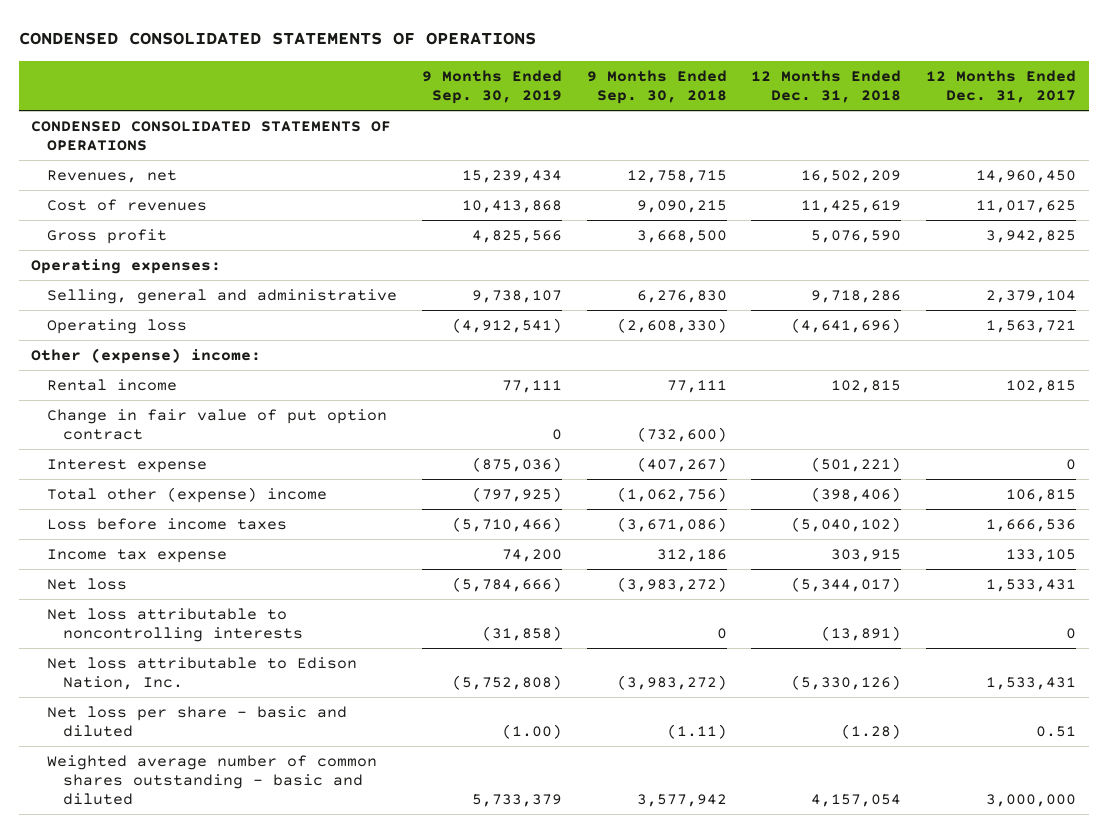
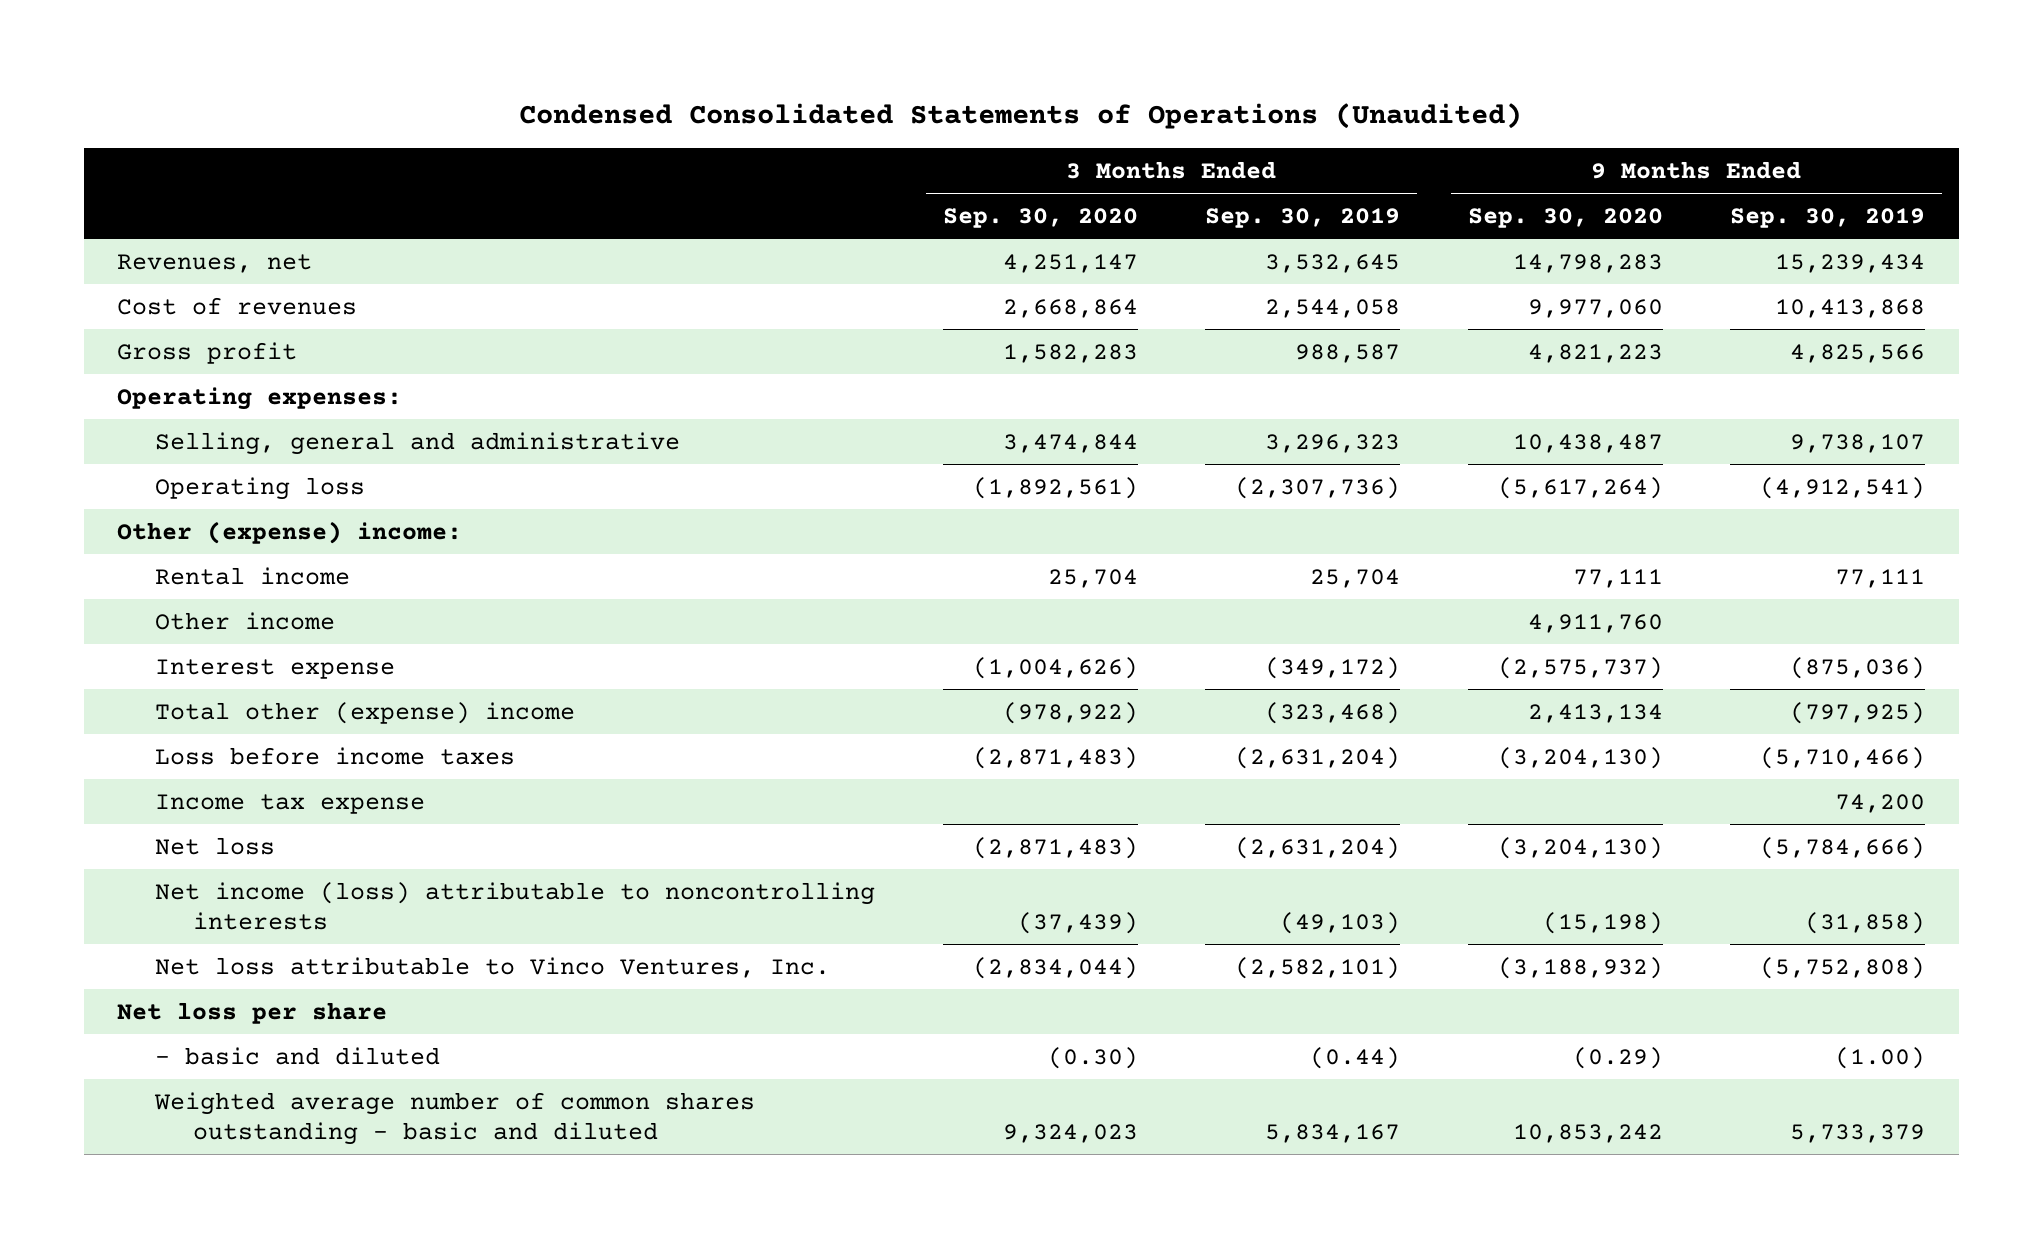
- CONDENSED CONSOLIDATED STATEMENTS OF OPERATIONS
+ Condensed Consolidated Statements of Operations (Unaudited)
- | 9 Months Ended Sep. 30, 2019 | 9 Months Ended Sep. 30, 2018 | 12 Months Ended Dec. 31, 2018 | 12 Months Ended Dec. 31, 2017
+ | 3 Months Ended Sep. 30, 2020 | 3 Months Ended Sep. 30, 2019 | 9 Months Ended Sep. 30, 2020 | 9 Months Ended Sep. 30, 2019
- CONDENSED CONSOLIDATED STATEMENTS OF OPERATIONS
- Change in fair value of put option contract | 0 | (732,600) | |
+ Other income | | | 4,911,760 |
- Net loss attributable to noncontrolling interests | (31,858) | 0 | (13,891) | 0
- Net loss attributable to Edison Nation, Inc. | (5,752,808) | (3,983,272) | (5,330,126) | 1,533,431
- Net loss per share - basic and diluted | (1.00) | (1.11) | (1.28) | 0.51
+ Net income (loss) attributable to noncontrolling interests | (37,439) | (49,103) | (15,198) | (31,858)
+ Net loss attributable to Vinco Ventures, Inc. | (2,834,044) | (2,582,101) | (3,188,932) | (5,752,808)
+ Net loss per share
+ - basic and diluted | (0.30) | (0.44) | (0.29) | (1.00)

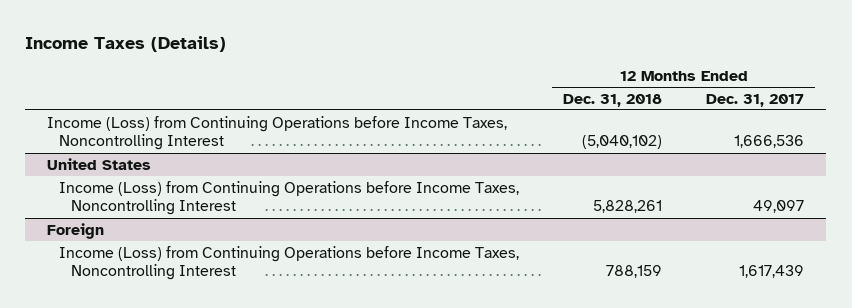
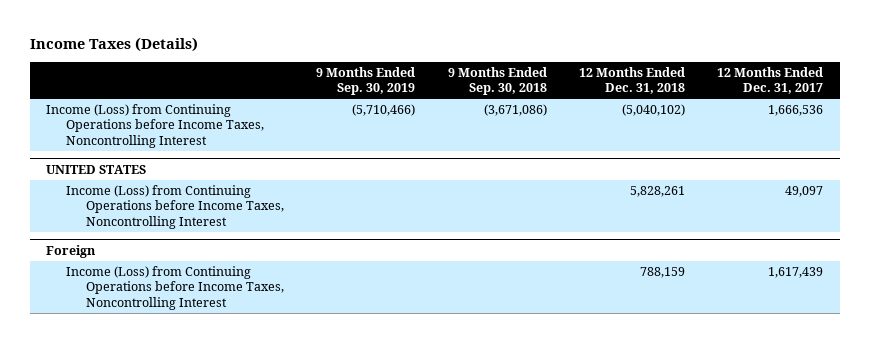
- | 12 Months Ended Dec. 31, 2018 | 12 Months Ended Dec. 31, 2017
+ | 9 Months Ended Sep. 30, 2019 | 9 Months Ended Sep. 30, 2018 | 12 Months Ended Dec. 31, 2018 | 12 Months Ended Dec. 31, 2017
- United States
+ UNITED STATES

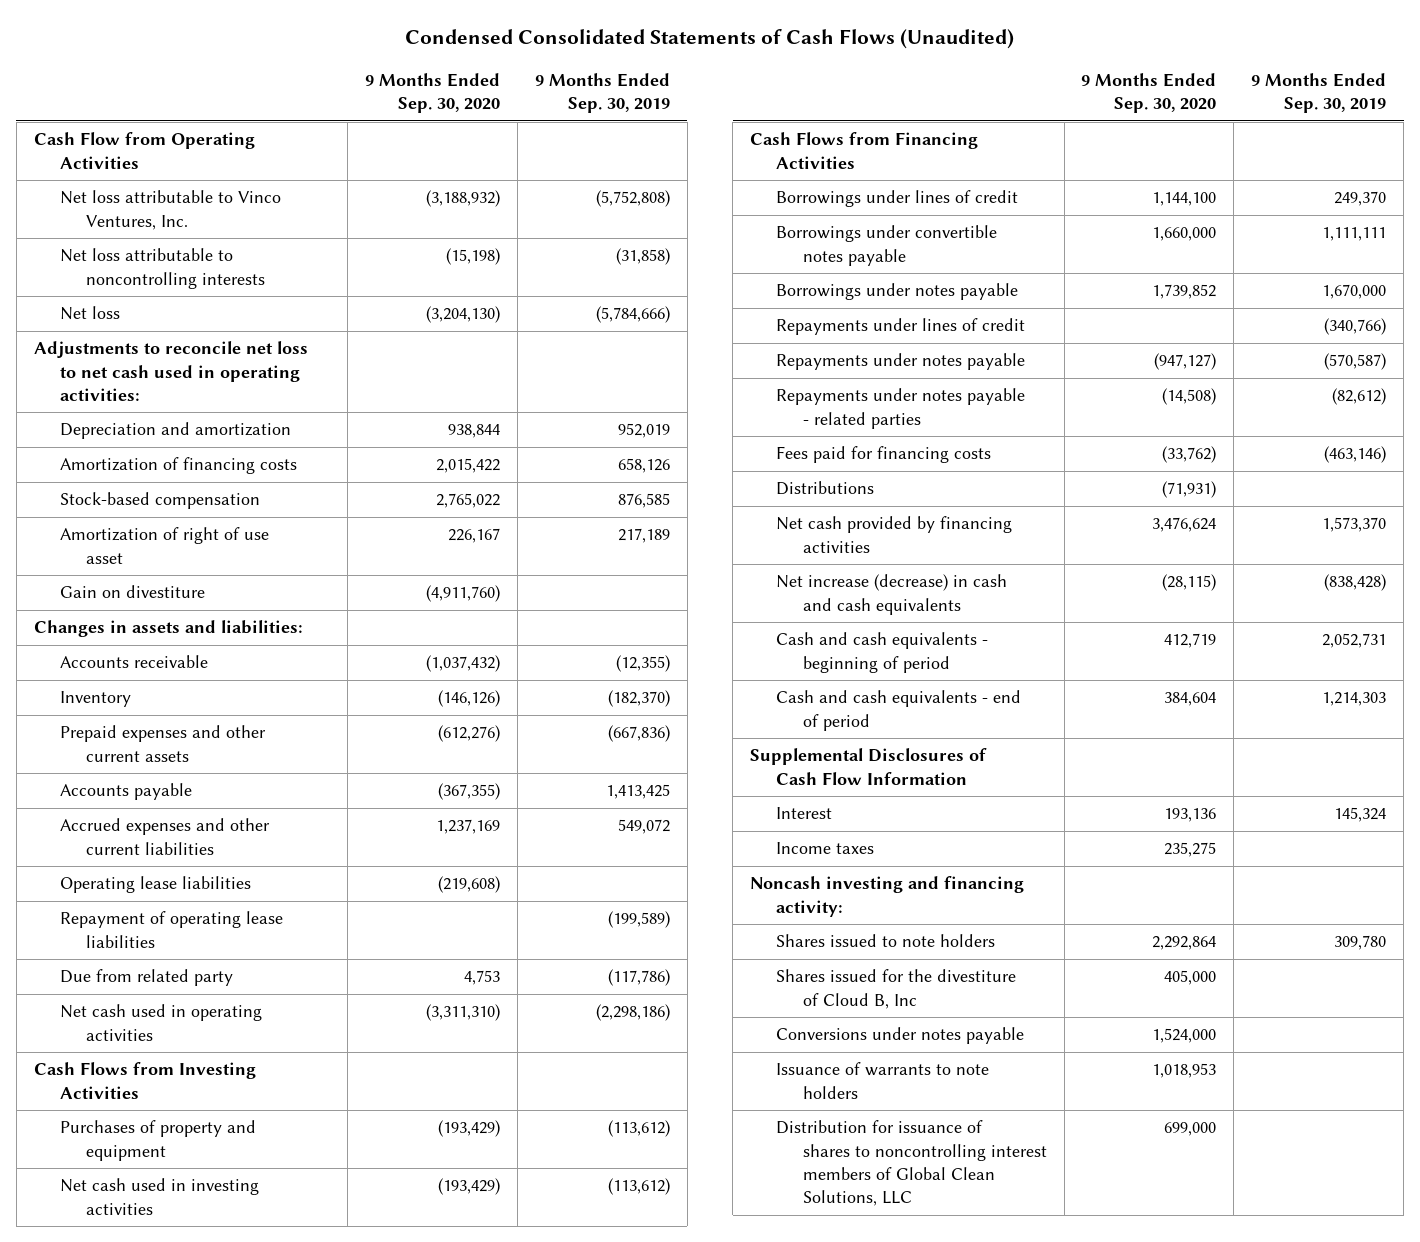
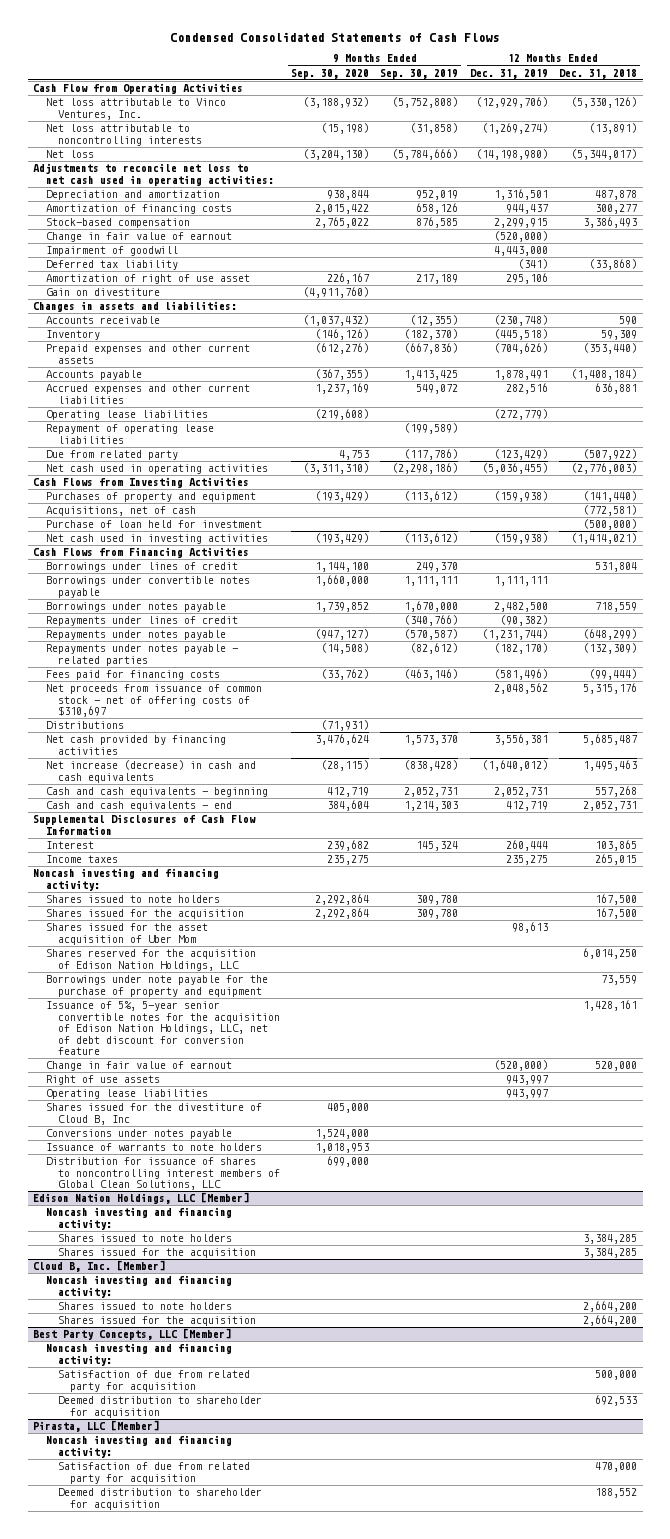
- Condensed Consolidated Statements of Cash Flows (Unaudited)
+ Condensed Consolidated Statements of Cash Flows
- | 9 Months Ended Sep. 30, 2020 | 9 Months Ended Sep. 30, 2019
+ | 9 Months Ended Sep. 30, 2020 | 9 Months Ended Sep. 30, 2019 | 12 Months Ended Dec. 31, 2019 | 12 Months Ended Dec. 31, 2018
+ Change in fair value of earnout | | | (520,000) |
+ Impairment of goodwill | | | 4,443,000 |
+ Deferred tax liability | | | (341) | (33,868)
+ Acquisitions, net of cash | | | | (772,581)
+ Purchase of loan held for investment | | | | (500,000)
+ Net proceeds from issuance of common stock - net of offering costs of $310,697 | | | 2,048,562 | 5,315,176
- Cash and cash equivalents - beginning of period | 412,719 | 2,052,731
- Cash and cash equivalents - end of period | 384,604 | 1,214,303
+ Cash and cash equivalents - beginning | 412,719 | 2,052,731 | 2,052,731 | 557,268
+ Cash and cash equivalents - end | 384,604 | 1,214,303 | 412,719 | 2,052,731
- Interest | 193,136 | 145,324
+ Interest | 239,682 | 145,324 | 260,444 | 103,865
+ Shares issued for the acquisition | 2,292,864 | 309,780 | | 167,500
+ Shares issued for the asset acquisition of Uber Mom | | | 98,613 |
+ Shares reserved for the acquisition of Edison Nation Holdings, LLC | | | | 6,014,250
+ Borrowings under note payable for the purchase of property and equipment | | | | 73,559
+ Issuance of 5%, 5-year senior convertible notes for the acquisition of Edison Nation Holdings, LLC, net of debt discount for conversion feature | | | | 1,428,161
+ Change in fair value of earnout | | | (520,000) | 520,000
+ Right of use assets | | | 943,997 |
+ Operating lease liabilities | | | 943,997 |
+ Edison Nation Holdings, LLC [Member]
+ Noncash investing and financing activity:
+ Shares issued to note holders | | | | 3,384,285
+ Shares issued for the acquisition | | | | 3,384,285
+ Cloud B, Inc. [Member]
+ Noncash investing and financing activity:
+ Shares issued to note holders | | | | 2,664,200
+ Shares issued for the acquisition | | | | 2,664,200
+ Best Party Concepts, LLC [Member]
+ Noncash investing and financing activity:
+ Satisfaction of due from related party for acquisition | | | | 500,000
+ Deemed distribution to shareholder for acquisition | | | | 692,533
+ Pirasta, LLC [Member]
+ Noncash investing and financing activity:
+ Satisfaction of due from related party for acquisition | | | | 470,000
+ Deemed distribution to shareholder for acquisition | | | | 188,552

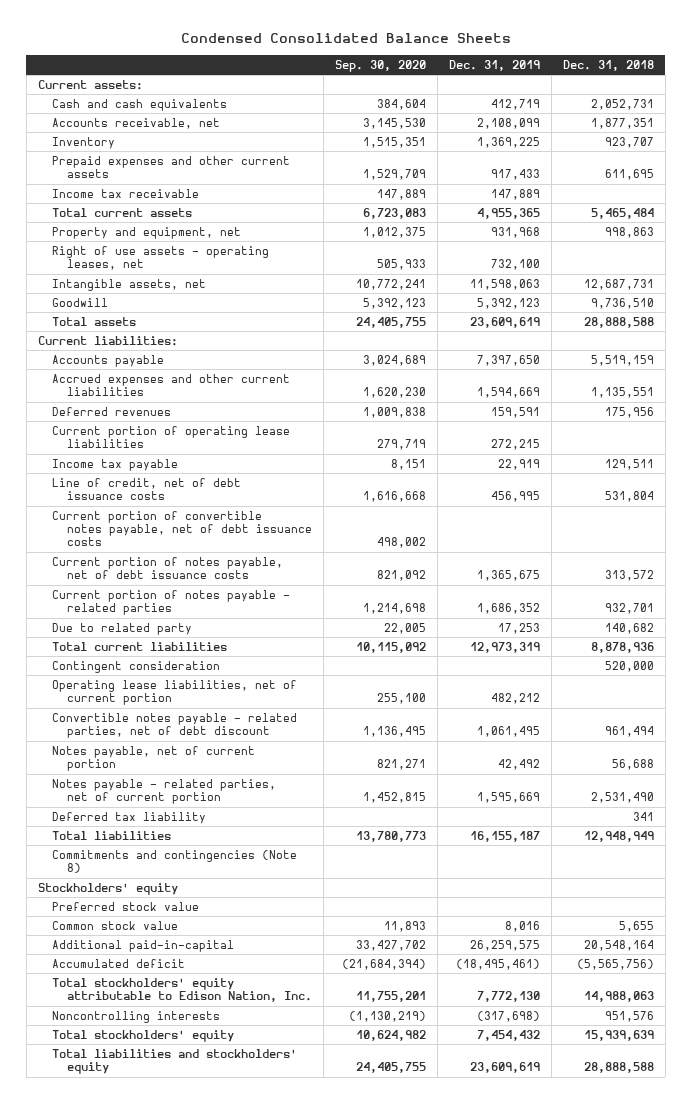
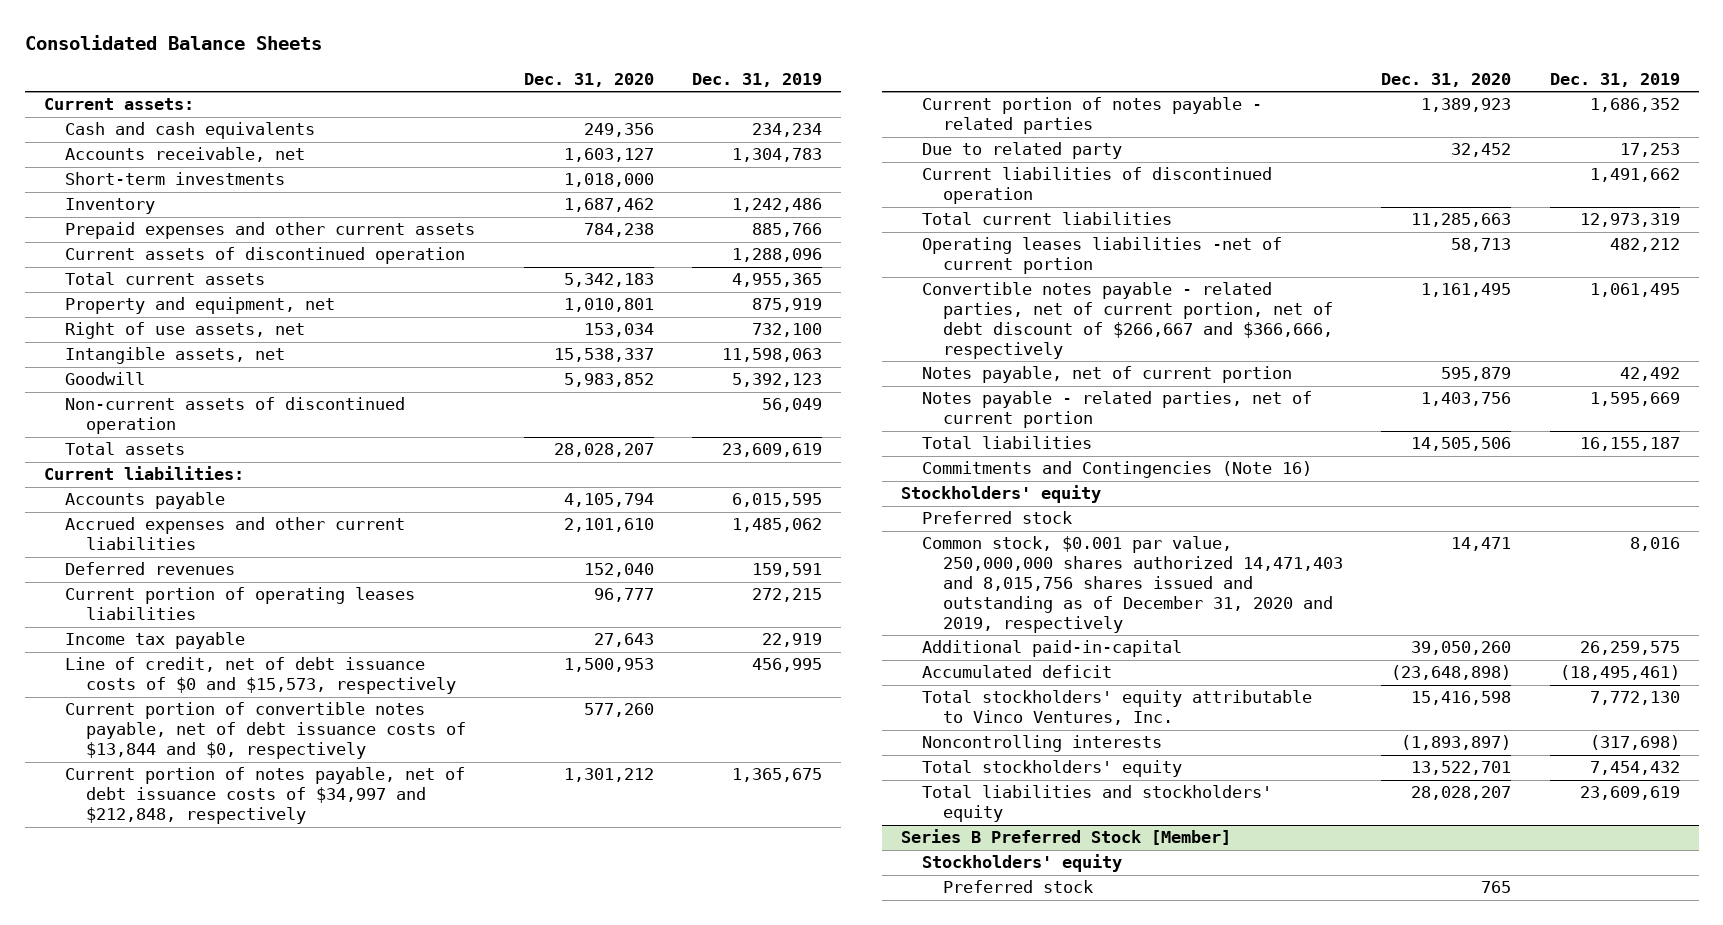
- Condensed Consolidated Balance Sheets
+ Consolidated Balance Sheets
- | Sep. 30, 2020 | Dec. 31, 2019 | Dec. 31, 2018
+ | Dec. 31, 2020 | Dec. 31, 2019
- Cash and cash equivalents | 384,604 | 412,719 | 2,052,731
- Accounts receivable, net | 3,145,530 | 2,108,099 | 1,877,351
- Inventory | 1,515,351 | 1,369,225 | 923,707
- Prepaid expenses and other current assets | 1,529,709 | 917,433 | 611,695
- Income tax receivable | 147,889 | 147,889 |
+ Cash and cash equivalents | 249,356 | 234,234
+ Accounts receivable, net | 1,603,127 | 1,304,783
+ Short-term investments | 1,018,000 |
+ Inventory | 1,687,462 | 1,242,486
+ Prepaid expenses and other current assets | 784,238 | 885,766
+ Current assets of discontinued operation | | 1,288,096
- Property and equipment, net | 1,012,375 | 931,968 | 998,863
- Right of use assets - operating leases, net | 505,933 | 732,100 |
+ Property and equipment, net | 1,010,801 | 875,919
+ Right of use assets, net | 153,034 | 732,100
+ Non-current assets of discontinued operation | | 56,049
- Accounts payable | 3,024,689 | 7,397,650 | 5,519,159
- Accrued expenses and other current liabilities | 1,620,230 | 1,594,669 | 1,135,551
+ Accounts payable | 4,105,794 | 6,015,595
+ Accrued expenses and other current liabilities | 2,101,610 | 1,485,062
- Current portion of operating lease liabilities | 279,719 | 272,215 |
+ Current portion of operating leases liabilities | 96,777 | 272,215
- Line of credit, net of debt issuance costs | 1,616,668 | 456,995 | 531,804
- Current portion of convertible notes payable, net of debt issuance costs | 498,002 | |
- Current portion of notes payable, net of debt issuance costs | 821,092 | 1,365,675 | 313,572
+ Line of credit, net of debt issuance costs of $0 and $15,573, respectively | 1,500,953 | 456,995
+ Current portion of convertible notes payable, net of debt issuance costs of $13,844 and $0, respectively | 577,260 |
+ Current portion of notes payable, net of debt issuance costs of $34,997 and $212,848, respectively | 1,301,212 | 1,365,675
+ Current liabilities of discontinued operation | | 1,491,662
- Contingent consideration | | | 520,000
- Operating lease liabilities, net of current portion | 255,100 | 482,212 |
- Convertible notes payable - related parties, net of debt discount | 1,136,495 | 1,061,495 | 961,494
+ Operating leases liabilities -net of current portion | 58,713 | 482,212
+ Convertible notes payable - related parties, net of current portion, net of debt discount of $266,667 and $366,666, respectively | 1,161,495 | 1,061,495
- Deferred tax liability | | | 341
- Commitments and contingencies (Note 8)
+ Commitments and Contingencies (Note 16)
- Preferred stock value
- Common stock value | 11,893 | 8,016 | 5,655
+ Preferred stock
+ Common stock, $0.001 par value, 250,000,000 shares authorized 14,471,403 and 8,015,756 shares issued and outstanding as of December 31, 2020 and 2019, respectively | 14,471 | 8,016
- Total stockholders' equity attributable to Edison Nation, Inc. | 11,755,201 | 7,772,130 | 14,988,063
+ Total stockholders' equity attributable to Vinco Ventures, Inc. | 15,416,598 | 7,772,130
+ Series B Preferred Stock [Member]
+ Stockholders' equity
+ Preferred stock | 765 |

